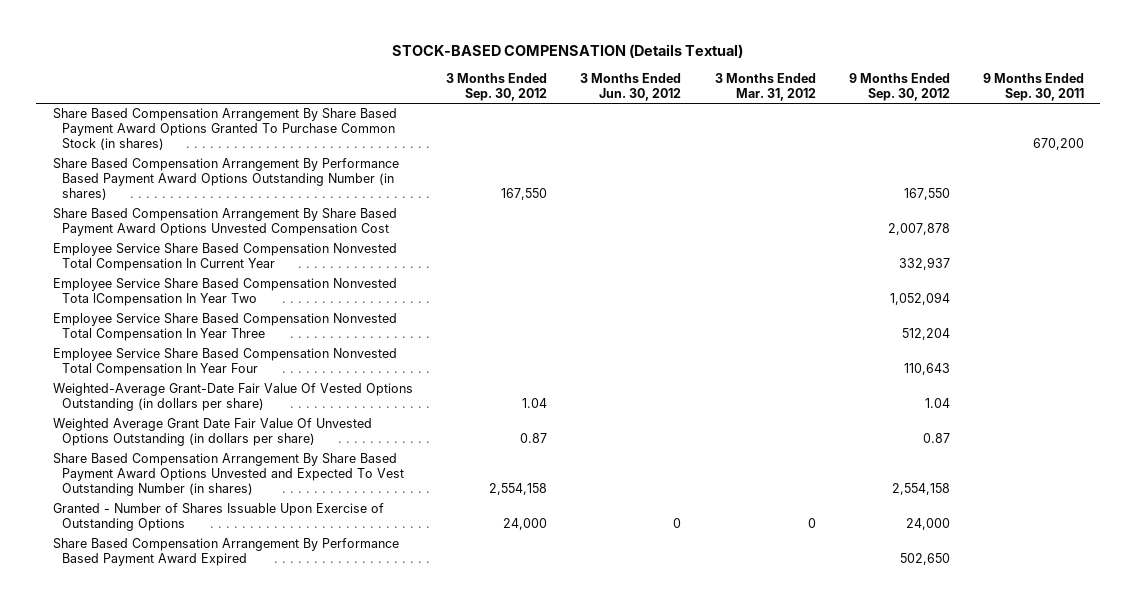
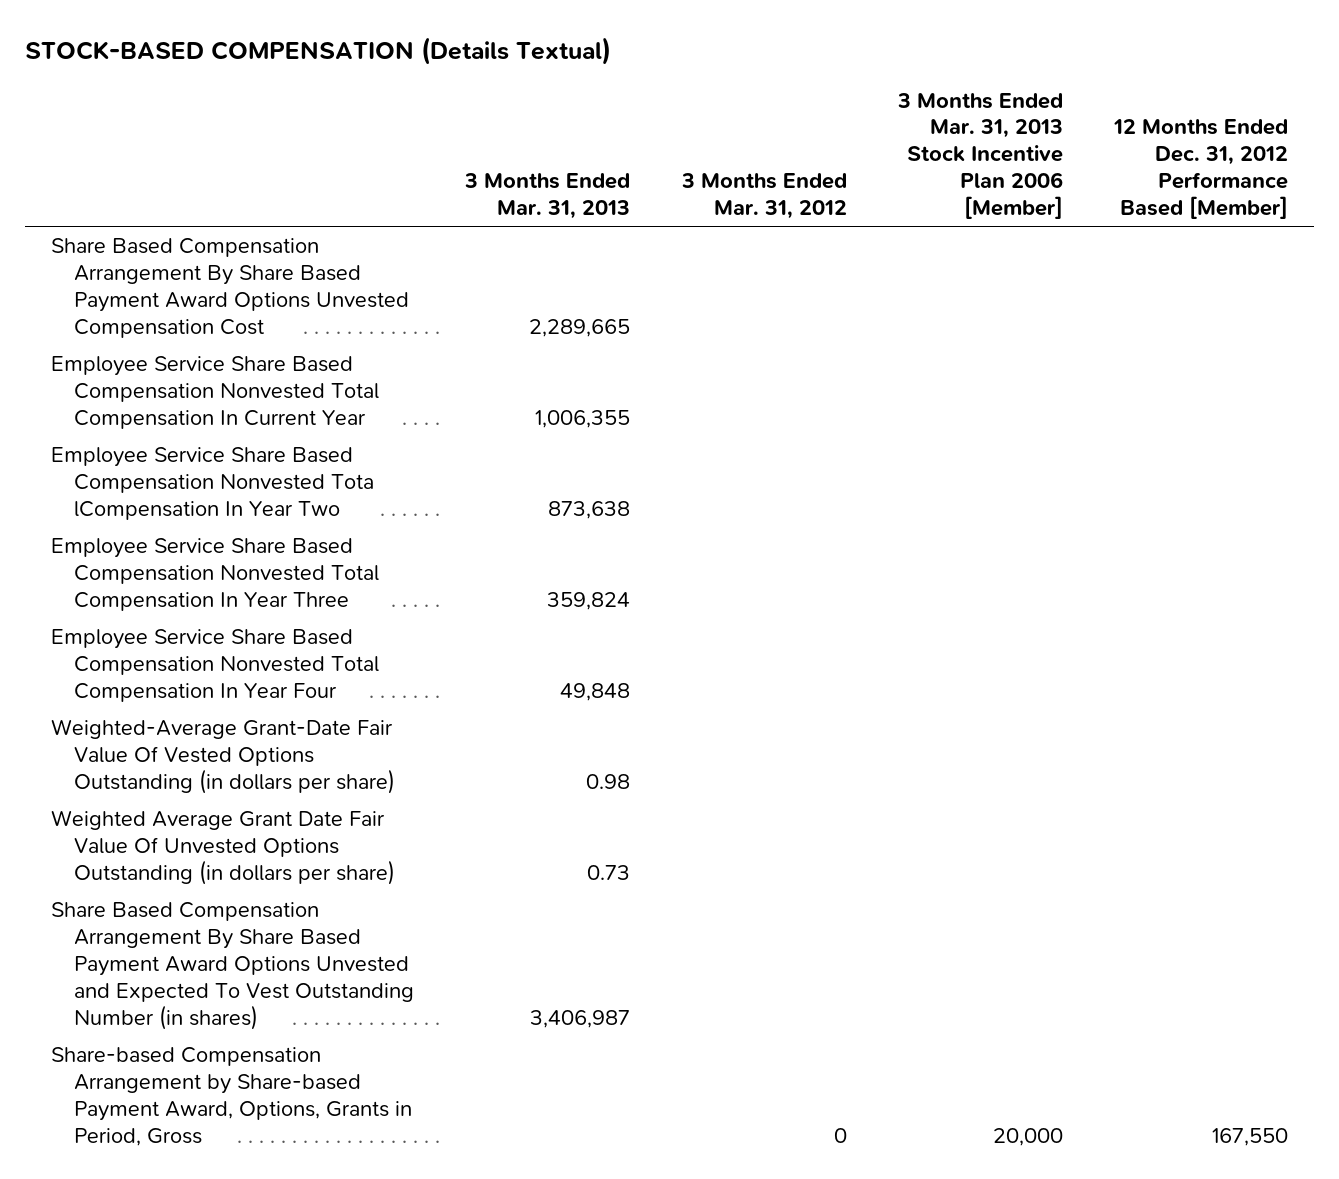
- | 3 Months Ended Sep. 30, 2012 | 3 Months Ended Jun. 30, 2012 | 3 Months Ended Mar. 31, 2012 | 9 Months Ended Sep. 30, 2012 | 9 Months Ended Sep. 30, 2011
+ | 3 Months Ended Mar. 31, 2013 | 3 Months Ended Mar. 31, 2012 | 3 Months Ended Mar. 31, 2013 Stock Incentive Plan 2006 [Member] | 12 Months Ended Dec. 31, 2012 Performance Based [Member]
- Share Based Compensation Arrangement By Share Based Payment Award Options Granted To Purchase Common Stock (in shares) | | | | | 670,200
- Share Based Compensation Arrangement By Performance Based Payment Award Options Outstanding Number (in shares) | 167,550 | | | 167,550 |
- Granted - Number of Shares Issuable Upon Exercise of Outstanding Options | 24,000 | 0 | 0 | 24,000 |
- Share Based Compensation Arrangement By Performance Based Payment Award Expired | | | | 502,650 |
+ Share-based Compensation Arrangement by Share-based Payment Award, Options, Grants in Period, Gross | | 0 | 20,000 | 167,550

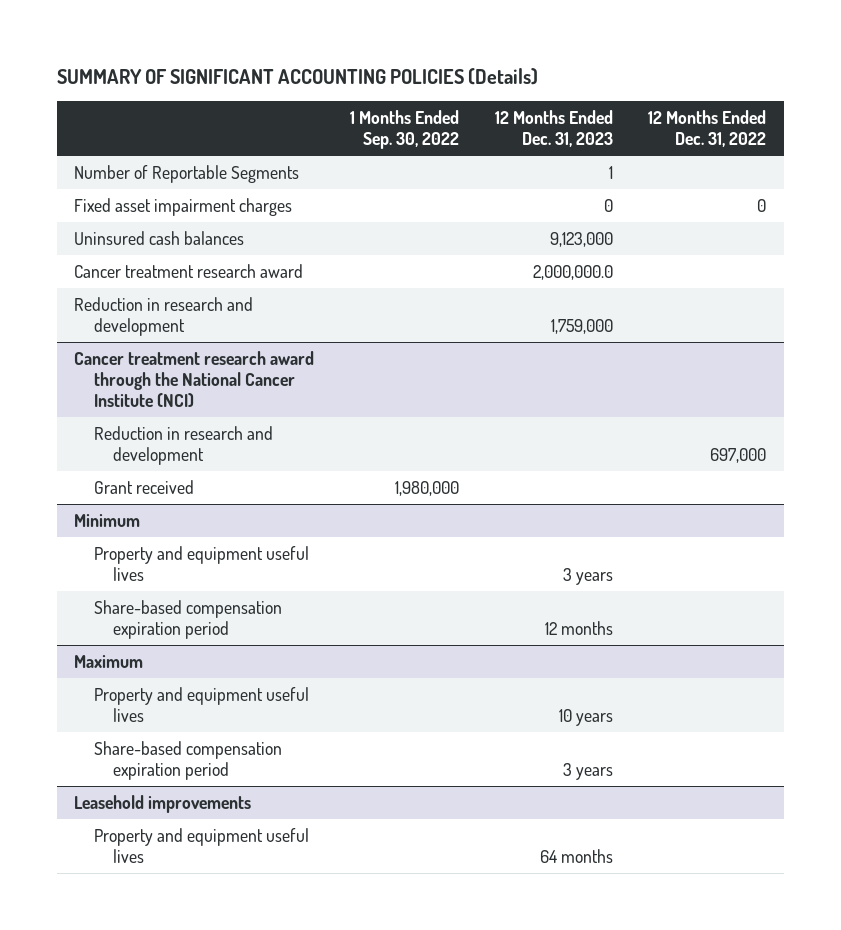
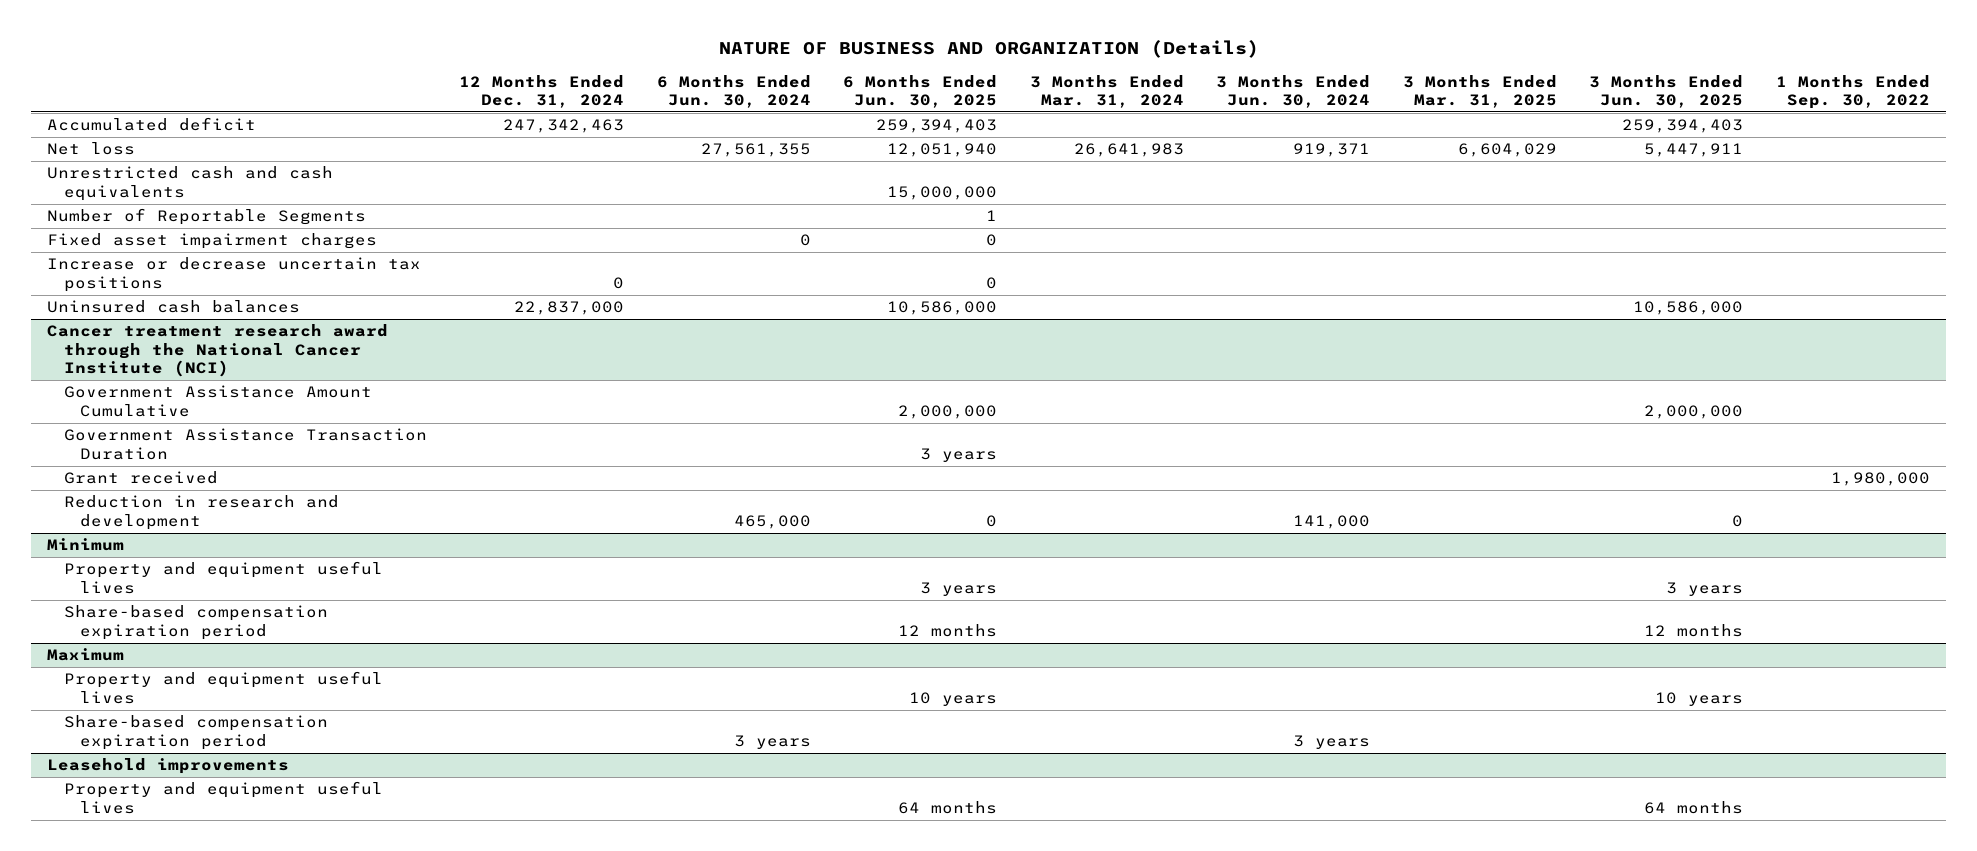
- SUMMARY OF SIGNIFICANT ACCOUNTING POLICIES (Details)
+ NATURE OF BUSINESS AND ORGANIZATION (Details)
- | 1 Months Ended Sep. 30, 2022 | 12 Months Ended Dec. 31, 2023 | 12 Months Ended Dec. 31, 2022
+ | 12 Months Ended Dec. 31, 2024 | 6 Months Ended Jun. 30, 2024 | 6 Months Ended Jun. 30, 2025 | 3 Months Ended Mar. 31, 2024 | 3 Months Ended Jun. 30, 2024 | 3 Months Ended Mar. 31, 2025 | 3 Months Ended Jun. 30, 2025 | 1 Months Ended Sep. 30, 2022
+ Accumulated deficit | 247,342,463 | | 259,394,403 | | | | 259,394,403 |
+ Net loss | | 27,561,355 | 12,051,940 | 26,641,983 | 919,371 | 6,604,029 | 5,447,911 |
+ Unrestricted cash and cash equivalents | | | 15,000,000 | | | | |
+ Increase or decrease uncertain tax positions | 0 | | 0 | | | | |
- Cancer treatment research award | | 2,000,000.0 |
- Reduction in research and development | | 1,759,000 |
@ Cancer treatment research award through the National Cancer Institute (NCI)
+ Government Assistance Amount Cumulative | | | 2,000,000 | | | | 2,000,000 |
+ Government Assistance Transaction Duration | | | 3 years | | | | |
moved down: Reduction in research and development | | 465,000 | 0 | | 141,000 | | 0 |

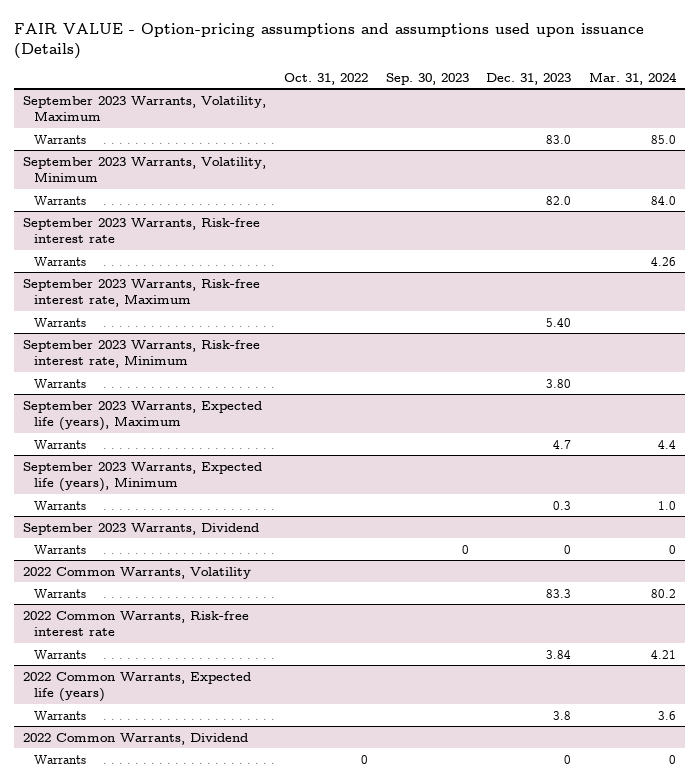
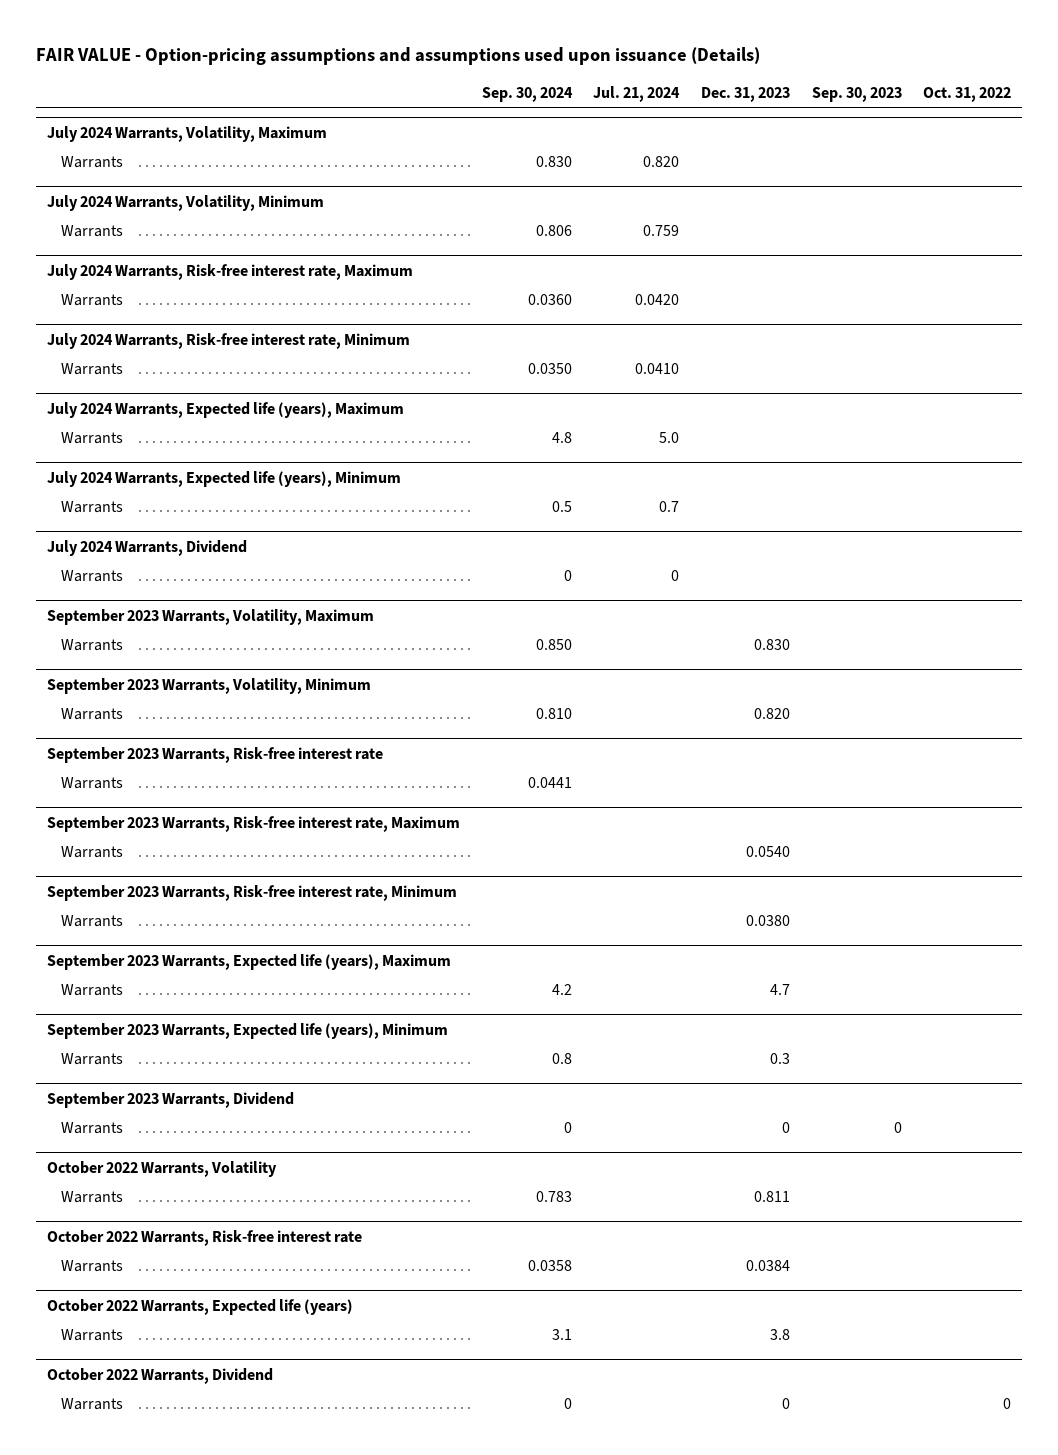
- | Oct. 31, 2022 | Sep. 30, 2023 | Dec. 31, 2023 | Mar. 31, 2024
+ | Sep. 30, 2024 | Jul. 21, 2024 | Dec. 31, 2023 | Sep. 30, 2023 | Oct. 31, 2022
+ July 2024 Warrants, Volatility, Maximum
+ Warrants | 0.830 | 0.820 | | |
+ July 2024 Warrants, Volatility, Minimum
+ Warrants | 0.806 | 0.759 | | |
+ July 2024 Warrants, Risk-free interest rate, Maximum
+ Warrants | 0.0360 | 0.0420 | | |
+ July 2024 Warrants, Risk-free interest rate, Minimum
+ Warrants | 0.0350 | 0.0410 | | |
+ July 2024 Warrants, Expected life (years), Maximum
+ Warrants | 4.8 | 5.0 | | |
+ July 2024 Warrants, Expected life (years), Minimum
+ Warrants | 0.5 | 0.7 | | |
+ July 2024 Warrants, Dividend
+ Warrants | 0 | 0 | | |
@ September 2023 Warrants, Volatility, Maximum
- Warrants | | | 83.0 | 85.0
+ Warrants | 0.850 | | 0.830 | |
@ September 2023 Warrants, Volatility, Minimum
- Warrants | | | 82.0 | 84.0
+ Warrants | 0.810 | | 0.820 | |
@ September 2023 Warrants, Risk-free interest rate, Maximum
- Warrants | | | 5.40 |
+ Warrants | | | 0.0540 | |
@ September 2023 Warrants, Risk-free interest rate, Minimum
- Warrants | | | 3.80 |
+ Warrants | | | 0.0380 | |
- 2022 Common Warrants, Volatility
- Warrants | | | 83.3 | 80.2
- 2022 Common Warrants, Risk-free interest rate
- Warrants | | | 3.84 | 4.21
- 2022 Common Warrants, Expected life (years)
+ October 2022 Warrants, Volatility
+ Warrants | 0.783 | | 0.811 | |
+ October 2022 Warrants, Risk-free interest rate
+ Warrants | 0.0358 | | 0.0384 | |
+ October 2022 Warrants, Expected life (years)
- 2022 Common Warrants, Dividend
+ October 2022 Warrants, Dividend

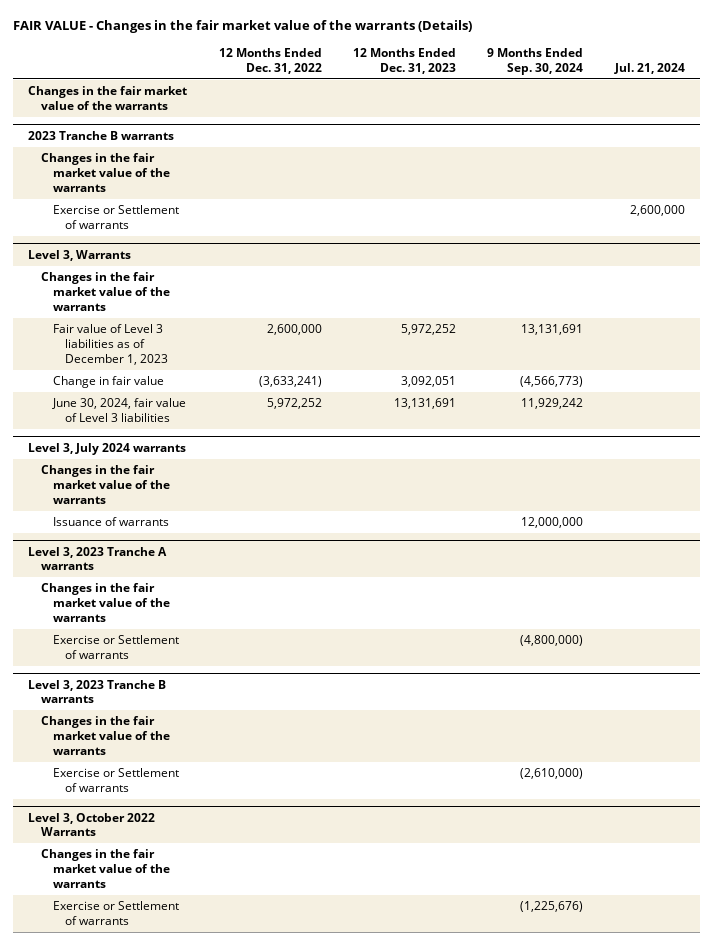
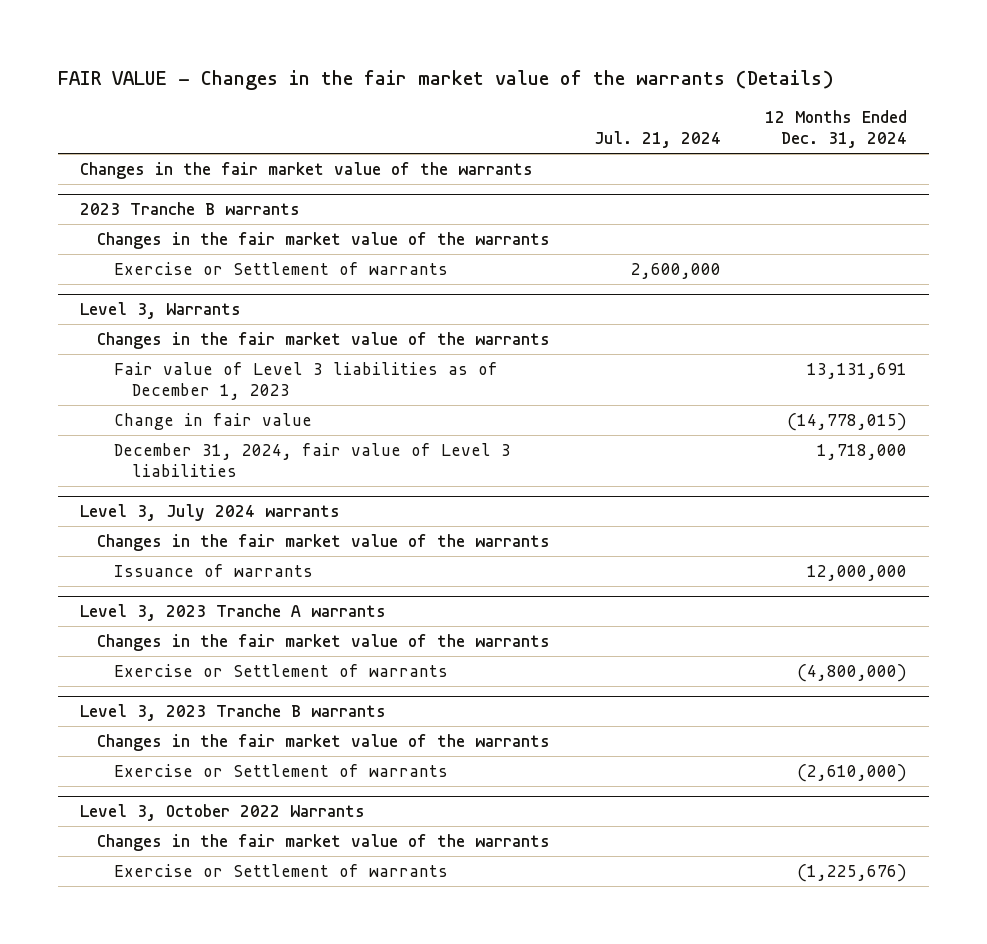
- | 12 Months Ended Dec. 31, 2022 | 12 Months Ended Dec. 31, 2023 | 9 Months Ended Sep. 30, 2024 | Jul. 21, 2024
+ | Jul. 21, 2024 | 12 Months Ended Dec. 31, 2024
@ Level 3, Warrants
- June 30, 2024, fair value of Level 3 liabilities | 5,972,252 | 13,131,691 | 11,929,242 |
+ December 31, 2024, fair value of Level 3 liabilities | | 1,718,000

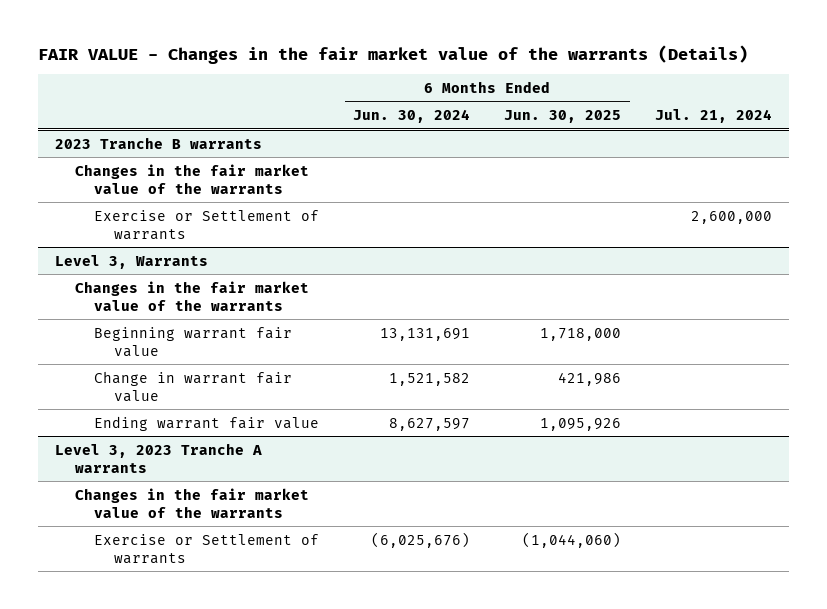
- | Jul. 21, 2024 | 12 Months Ended Dec. 31, 2024
+ | 6 Months Ended Jun. 30, 2024 | 6 Months Ended Jun. 30, 2025 | Jul. 21, 2024
- Changes in the fair market value of the warrants
@ Level 3, Warrants
- Fair value of Level 3 liabilities as of December 1, 2023 | | 13,131,691
- Change in fair value | | (14,778,015)
- December 31, 2024, fair value of Level 3 liabilities | | 1,718,000
- Level 3, July 2024 warrants
- Changes in the fair market value of the warrants
- Issuance of warrants | | 12,000,000
@ Level 3, Warrants
+ Beginning warrant fair value | 13,131,691 | 1,718,000 |
+ Change in warrant fair value | 1,521,582 | 421,986 |
+ Ending warrant fair value | 8,627,597 | 1,095,926 |
- Level 3, 2023 Tranche B warrants
- Changes in the fair market value of the warrants
- Exercise or Settlement of warrants | | (2,610,000)
- Level 3, October 2022 Warrants
- Changes in the fair market value of the warrants
- Exercise or Settlement of warrants | | (1,225,676)

